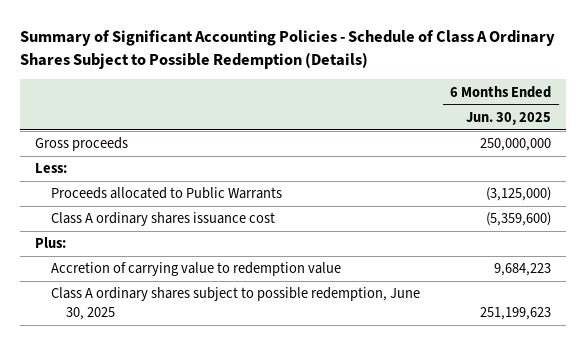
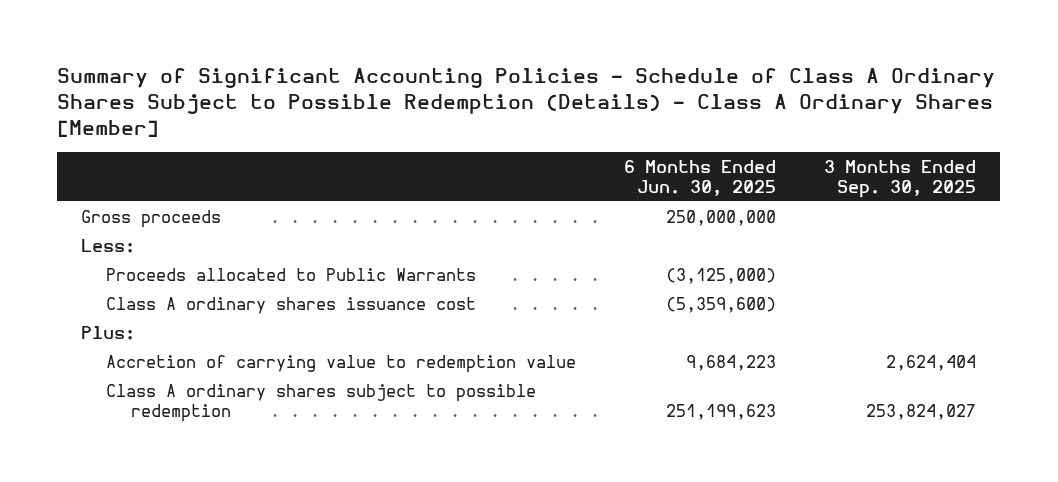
- Summary of Significant Accounting Policies - Schedule of Class A Ordinary Shares Subject to Possible Redemption (Details)
+ Summary of Significant Accounting Policies - Schedule of Class A Ordinary Shares Subject to Possible Redemption (Details) - Class A Ordinary Shares [Member]
- | 6 Months Ended Jun. 30, 2025
+ | 6 Months Ended Jun. 30, 2025 | 3 Months Ended Sep. 30, 2025
- Class A ordinary shares subject to possible redemption, June 30, 2025 | 251,199,623
+ Class A ordinary shares subject to possible redemption | 251,199,623 | 253,824,027

